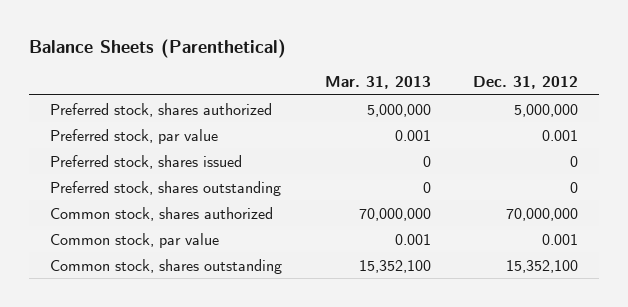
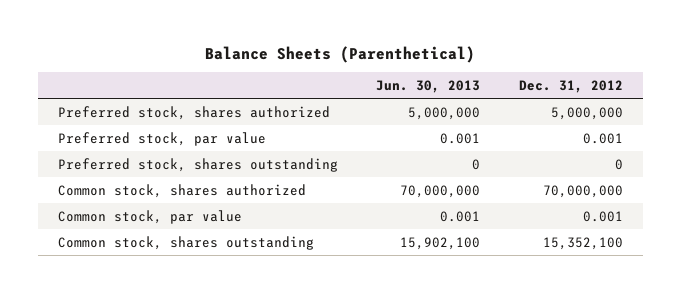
- | Mar. 31, 2013 | Dec. 31, 2012
+ | Jun. 30, 2013 | Dec. 31, 2012
- Preferred stock, shares issued | 0 | 0

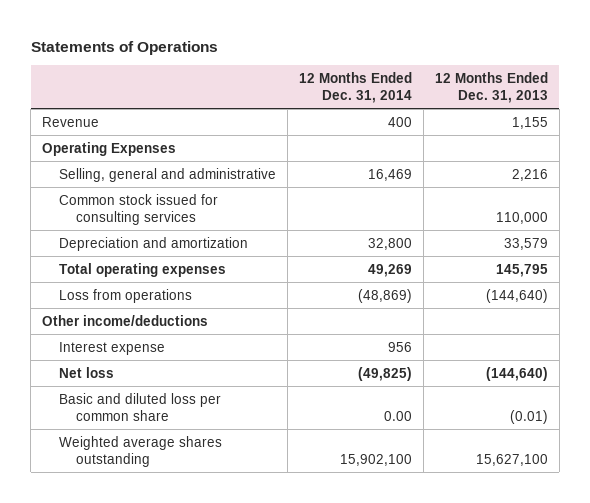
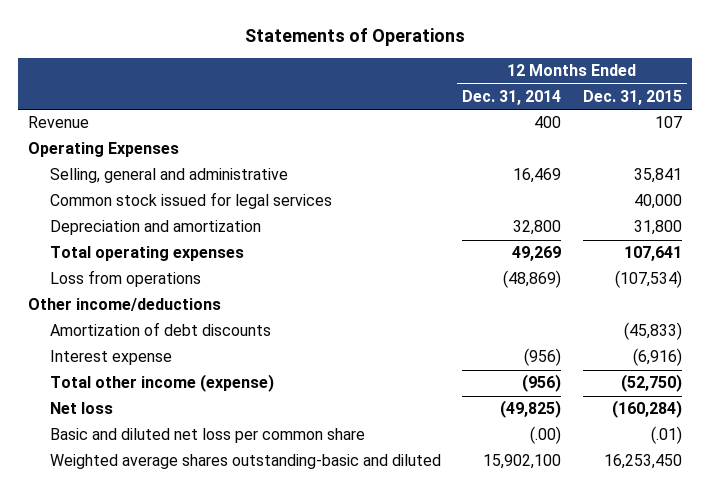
- | 12 Months Ended Dec. 31, 2014 | 12 Months Ended Dec. 31, 2013
+ | 12 Months Ended Dec. 31, 2014 | 12 Months Ended Dec. 31, 2015
- Common stock issued for consulting services | | 110,000
+ Common stock issued for legal services | | 40,000
- Interest expense | 956 |
+ Amortization of debt discounts | | (45,833)
+ Interest expense | (956) | (6,916)
+ Total other income (expense) | (956) | (52,750)
- Basic and diluted loss per common share | 0.00 | (0.01)
- Weighted average shares outstanding | 15,902,100 | 15,627,100
+ Basic and diluted net loss per common share | (.00) | (.01)
+ Weighted average shares outstanding-basic and diluted | 15,902,100 | 16,253,450

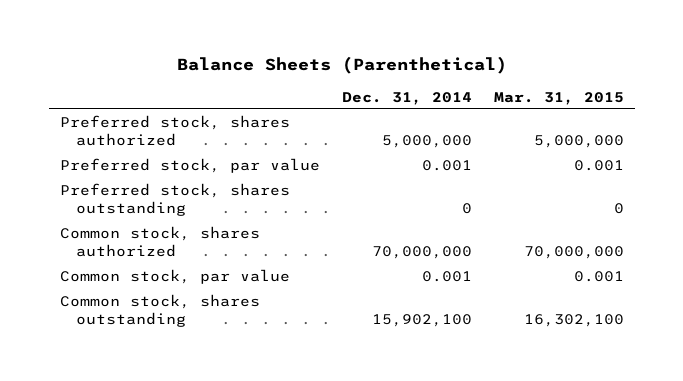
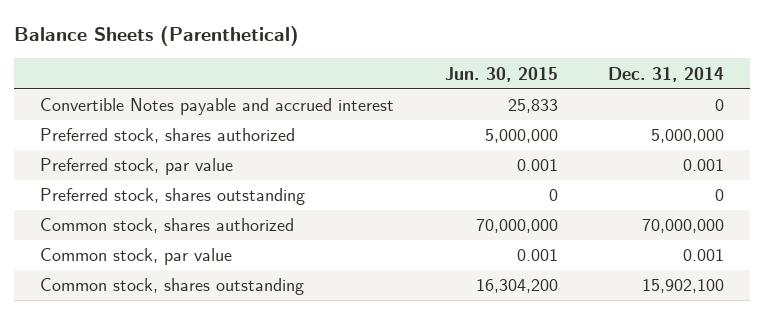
- | Dec. 31, 2014 | Mar. 31, 2015
+ | Jun. 30, 2015 | Dec. 31, 2014
+ Convertible Notes payable and accrued interest | 25,833 | 0

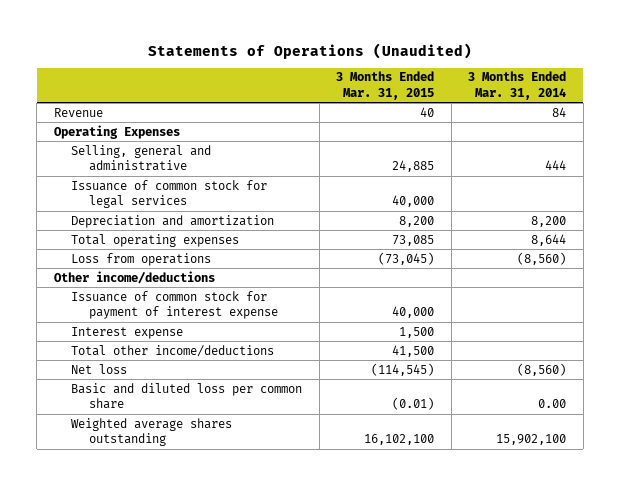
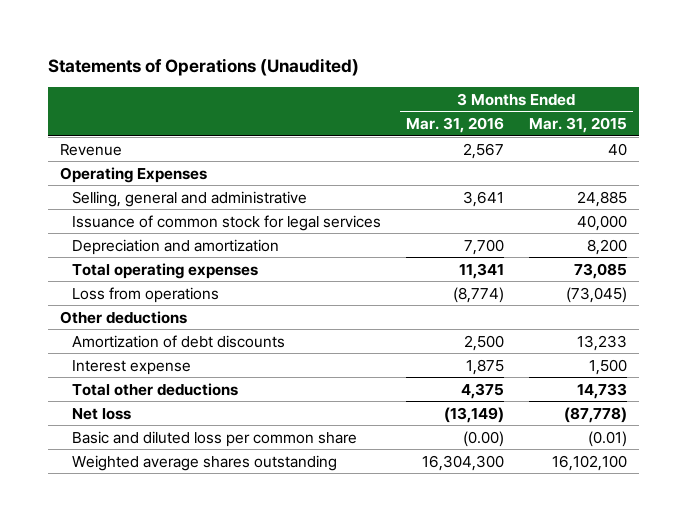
- | 3 Months Ended Mar. 31, 2015 | 3 Months Ended Mar. 31, 2014
+ | 3 Months Ended Mar. 31, 2016 | 3 Months Ended Mar. 31, 2015
- Other income/deductions
- Issuance of common stock for payment of interest expense | 40,000 |
+ Other deductions
+ Amortization of debt discounts | 2,500 | 13,233
- Total other income/deductions | 41,500 |
- Net loss | (114,545) | (8,560)
+ Total other deductions | 4,375 | 14,733
+ Net loss | (13,149) | (87,778)

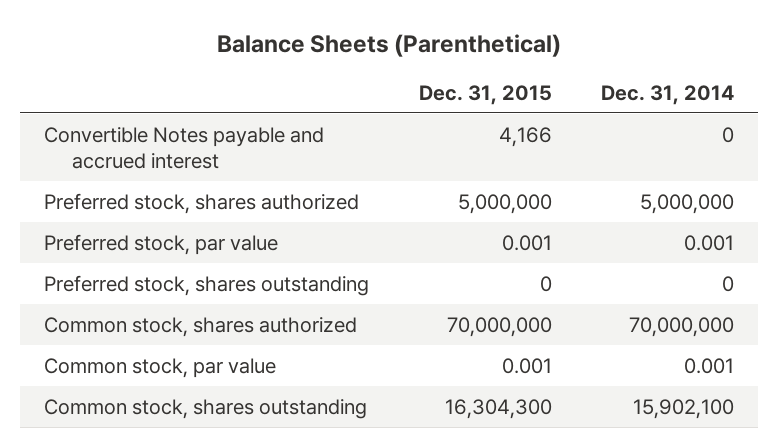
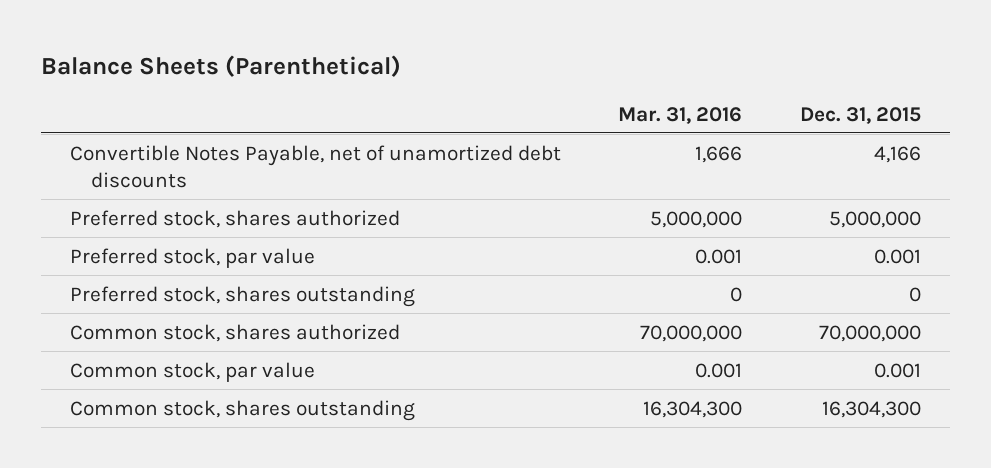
- | Dec. 31, 2015 | Dec. 31, 2014
+ | Mar. 31, 2016 | Dec. 31, 2015
- Convertible Notes payable and accrued interest | 4,166 | 0
+ Convertible Notes Payable, net of unamortized debt discounts | 1,666 | 4,166

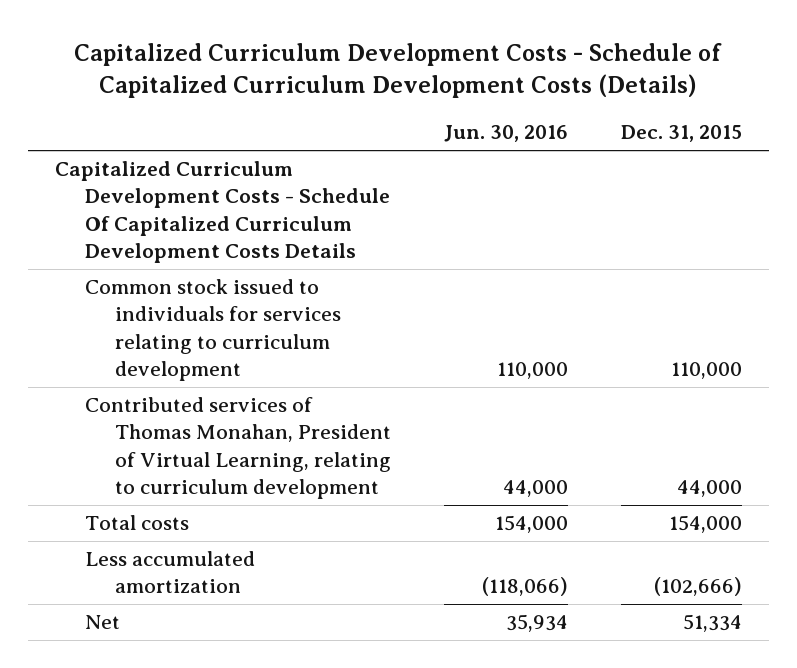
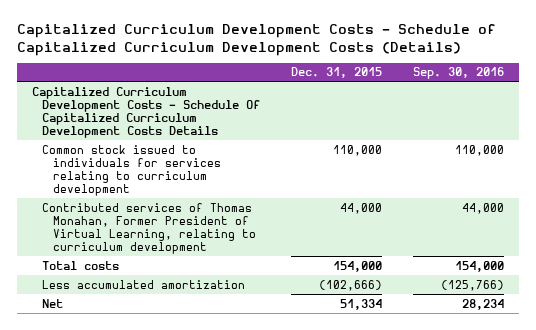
- | Jun. 30, 2016 | Dec. 31, 2015
+ | Dec. 31, 2015 | Sep. 30, 2016
- Contributed services of Thomas Monahan, President of Virtual Learning, relating to curriculum development | 44,000 | 44,000
+ Contributed services of Thomas Monahan, Former President of Virtual Learning, relating to curriculum development | 44,000 | 44,000

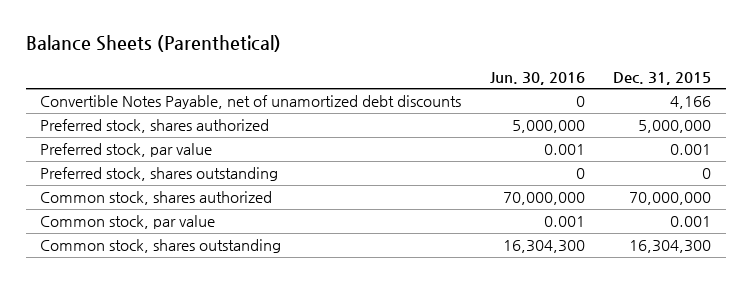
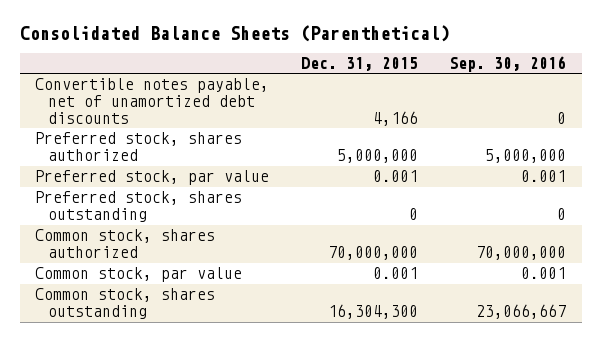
- Balance Sheets (Parenthetical)
+ Consolidated Balance Sheets (Parenthetical)
- | Jun. 30, 2016 | Dec. 31, 2015
+ | Dec. 31, 2015 | Sep. 30, 2016
- Convertible Notes Payable, net of unamortized debt discounts | 0 | 4,166
+ Convertible notes payable, net of unamortized debt discounts | 4,166 | 0

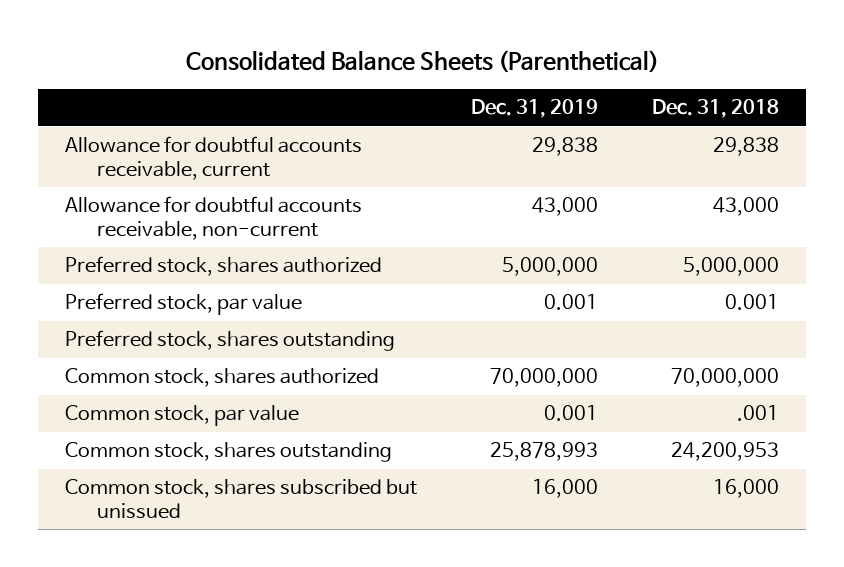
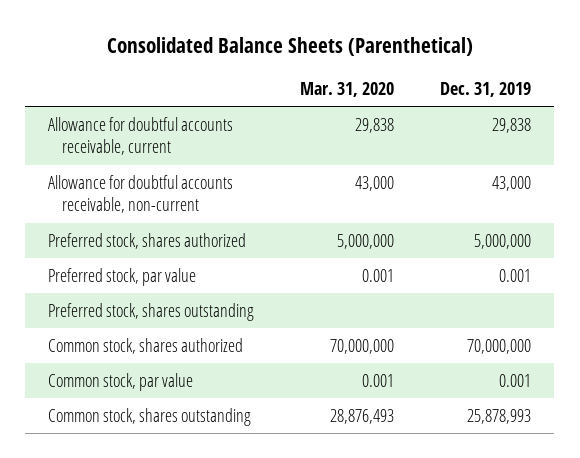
- | Dec. 31, 2019 | Dec. 31, 2018
+ | Mar. 31, 2020 | Dec. 31, 2019
- Common stock, shares subscribed but unissued | 16,000 | 16,000

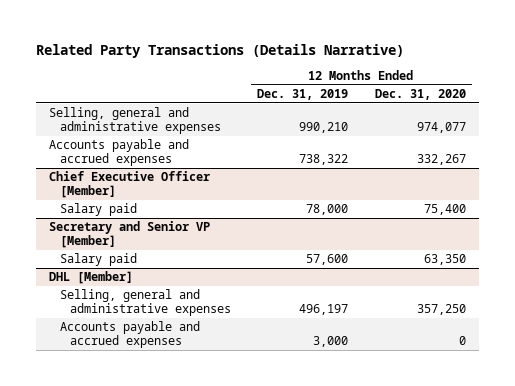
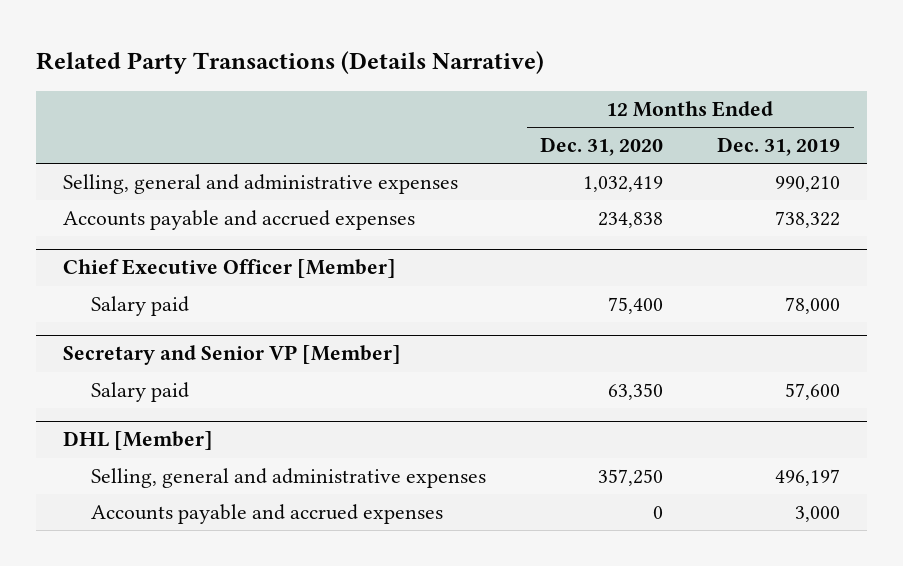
- | 12 Months Ended Dec. 31, 2019 | 12 Months Ended Dec. 31, 2020
+ | 12 Months Ended Dec. 31, 2020 | 12 Months Ended Dec. 31, 2019
- Selling, general and administrative expenses | 990,210 | 974,077
- Accounts payable and accrued expenses | 738,322 | 332,267
+ Selling, general and administrative expenses | 1,032,419 | 990,210
+ Accounts payable and accrued expenses | 234,838 | 738,322

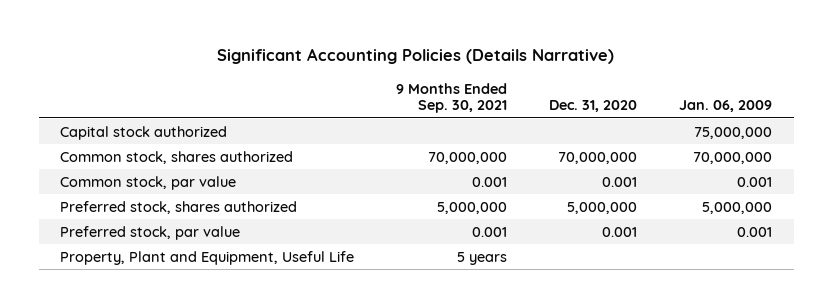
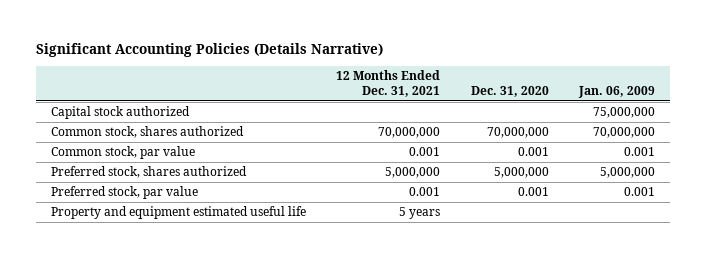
- | 9 Months Ended Sep. 30, 2021 | Dec. 31, 2020 | Jan. 06, 2009
+ | 12 Months Ended Dec. 31, 2021 | Dec. 31, 2020 | Jan. 06, 2009
- Property, Plant and Equipment, Useful Life | 5 years | |
+ Property and equipment estimated useful life | 5 years | |

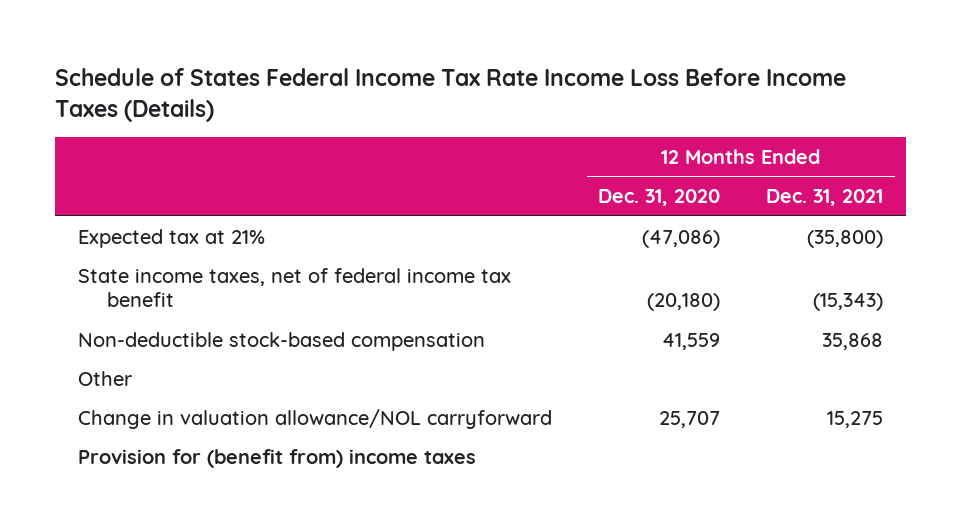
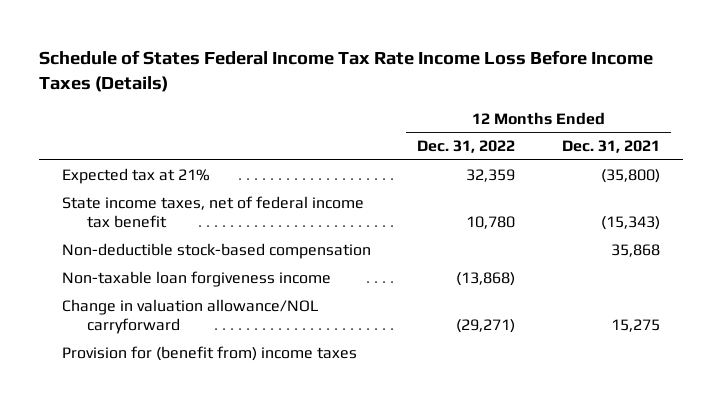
- | 12 Months Ended Dec. 31, 2020 | 12 Months Ended Dec. 31, 2021
+ | 12 Months Ended Dec. 31, 2022 | 12 Months Ended Dec. 31, 2021
- Other
+ Non-taxable loan forgiveness income | (13,868) |

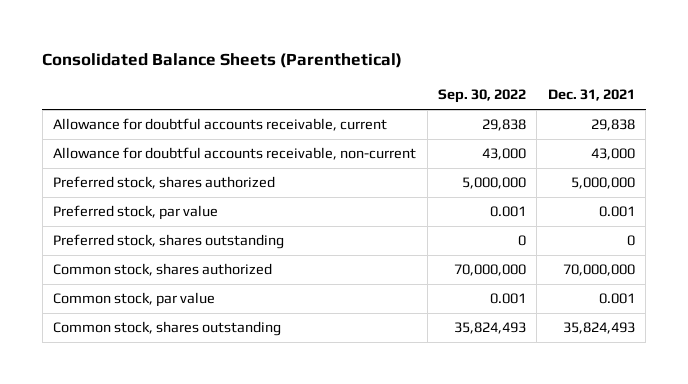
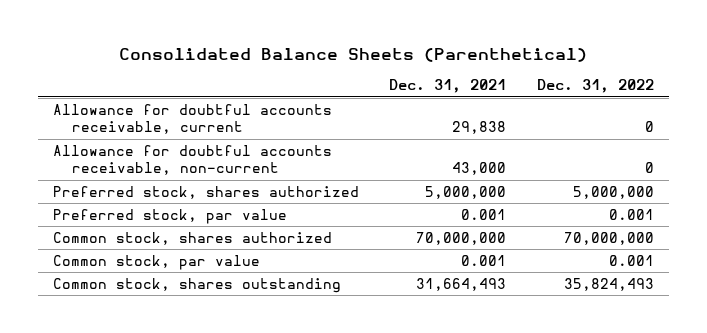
- | Sep. 30, 2022 | Dec. 31, 2021
+ | Dec. 31, 2021 | Dec. 31, 2022
- Preferred stock, shares outstanding | 0 | 0
- Common stock, shares outstanding | 35,824,493 | 35,824,493
+ Common stock, shares outstanding | 31,664,493 | 35,824,493

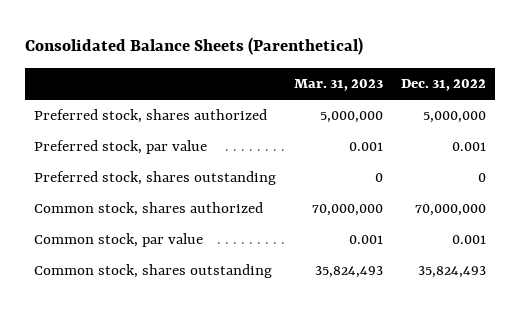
- | Dec. 31, 2021 | Dec. 31, 2022
+ | Mar. 31, 2023 | Dec. 31, 2022
- Allowance for doubtful accounts receivable, current | 29,838 | 0
- Allowance for doubtful accounts receivable, non-current | 43,000 | 0
+ Preferred stock, shares outstanding | 0 | 0

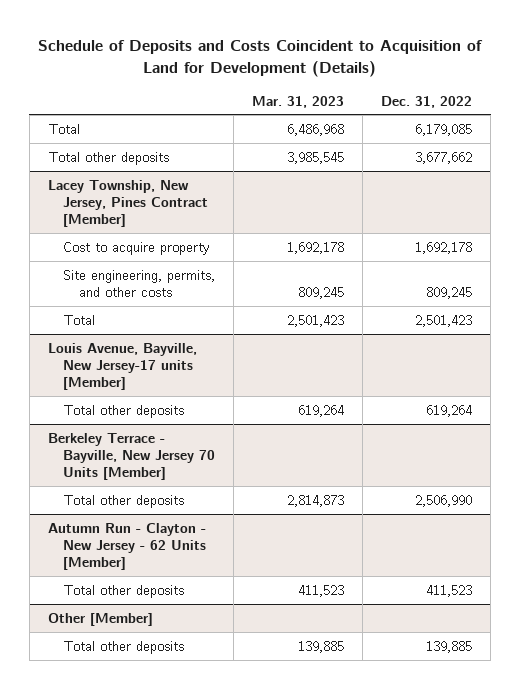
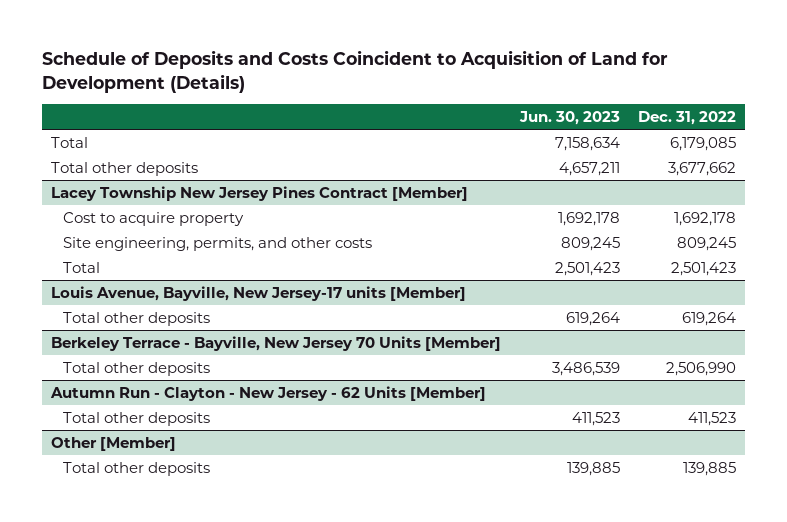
- | Mar. 31, 2023 | Dec. 31, 2022
+ | Jun. 30, 2023 | Dec. 31, 2022
- Lacey Township, New Jersey, Pines Contract [Member]
+ Lacey Township New Jersey Pines Contract [Member]

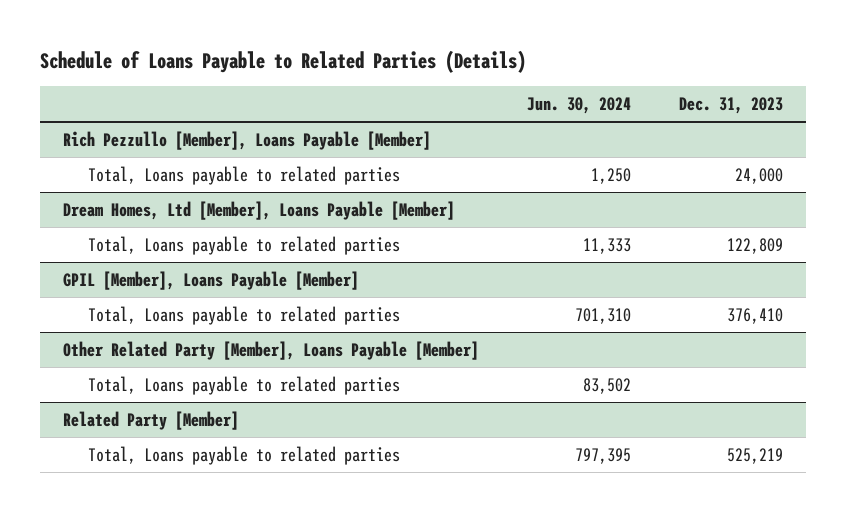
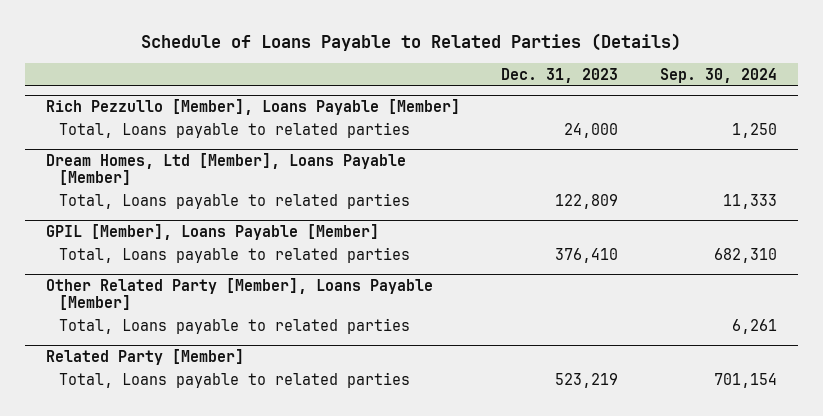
- | Jun. 30, 2024 | Dec. 31, 2023
+ | Dec. 31, 2023 | Sep. 30, 2024
@ Related Party [Member]
- Total, Loans payable to related parties | 797,395 | 525,219
+ Total, Loans payable to related parties | 523,219 | 701,154

